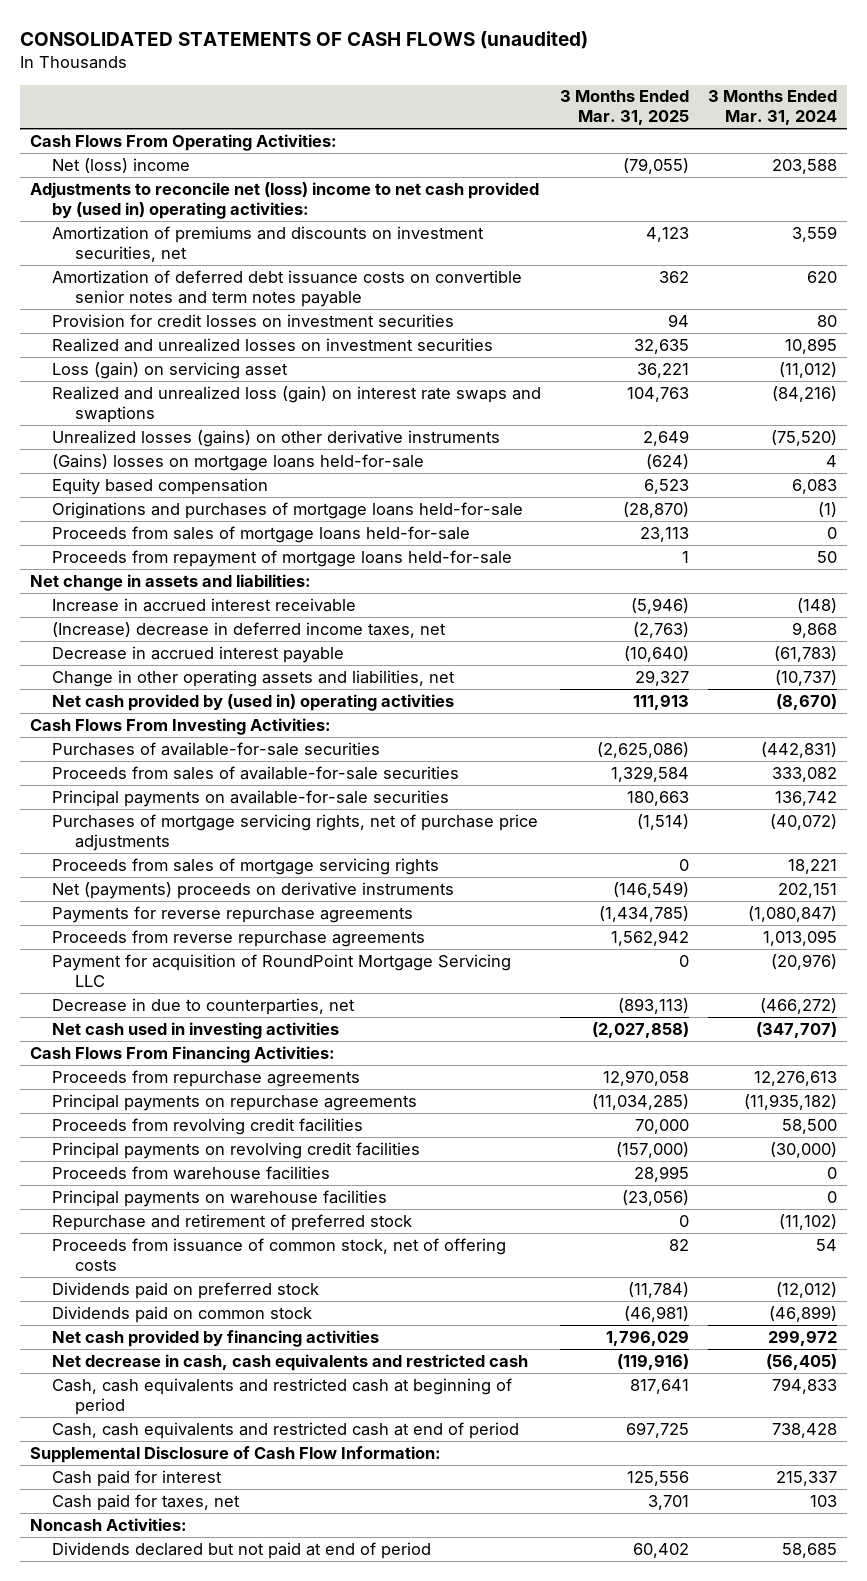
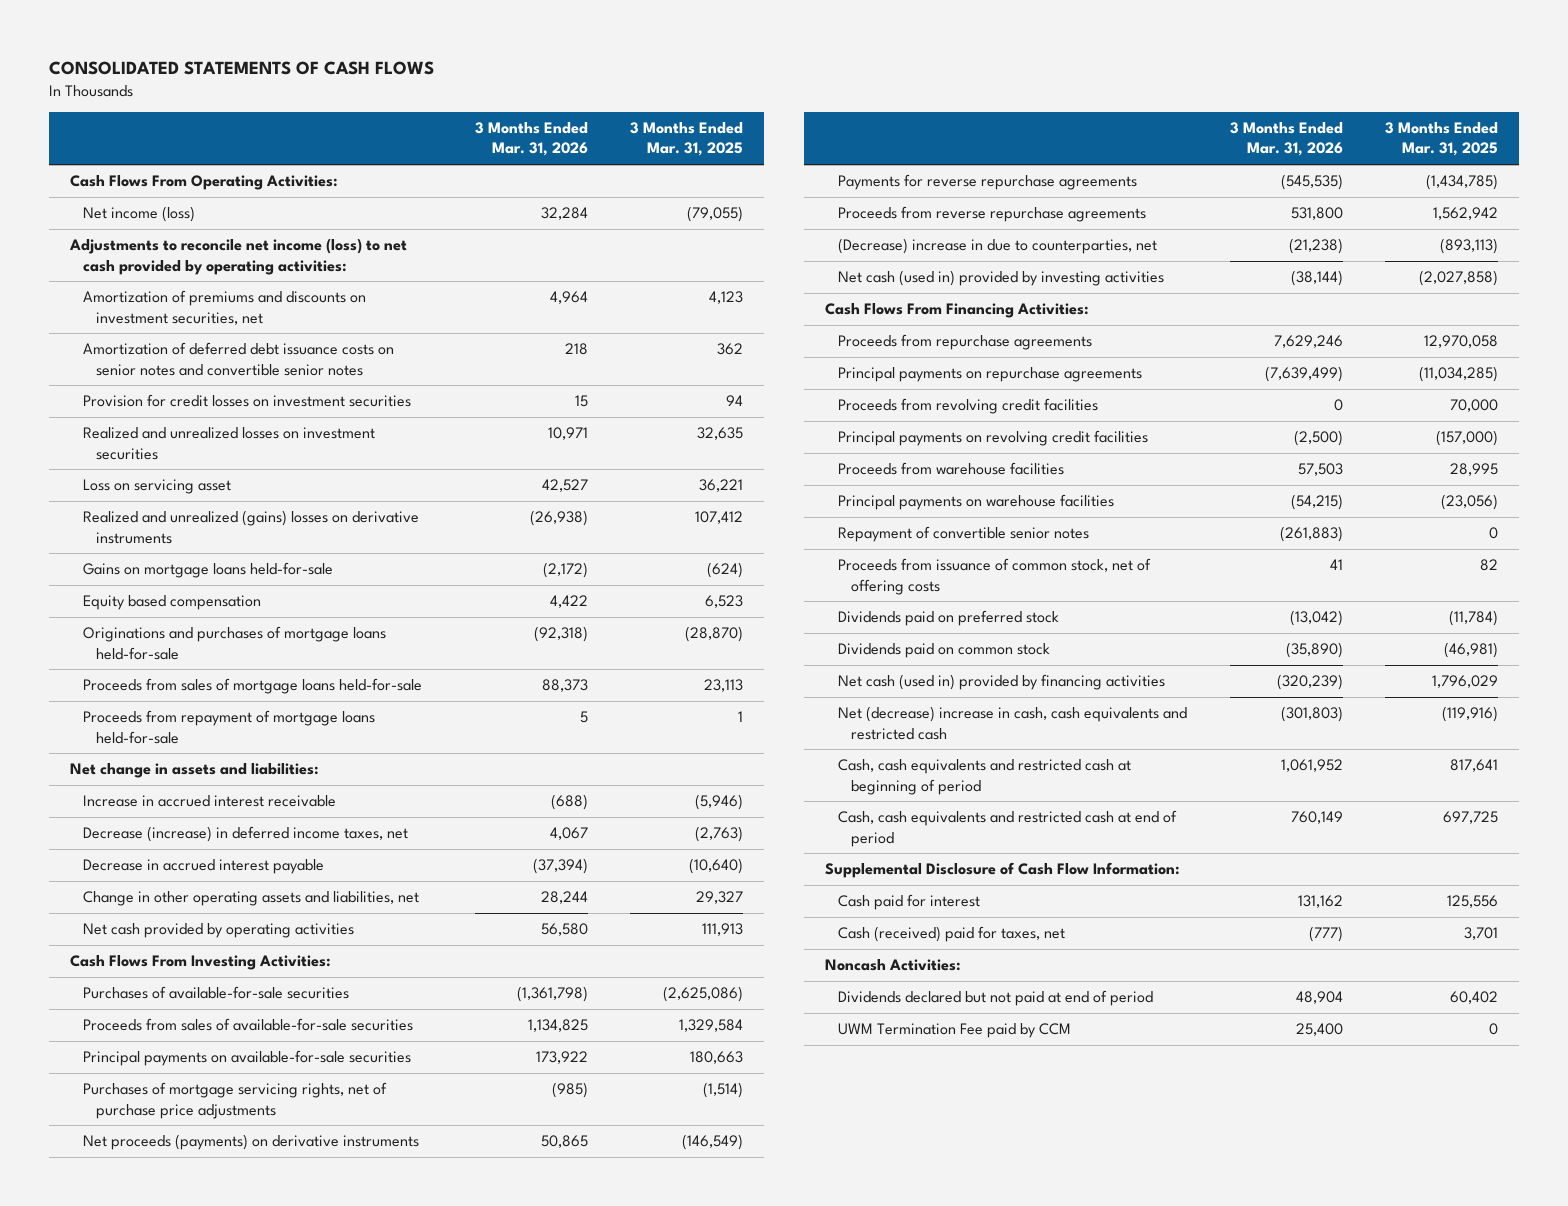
- CONSOLIDATED STATEMENTS OF CASH FLOWS (unaudited)
+ CONSOLIDATED STATEMENTS OF CASH FLOWS
- | 3 Months Ended Mar. 31, 2025 | 3 Months Ended Mar. 31, 2024
+ | 3 Months Ended Mar. 31, 2026 | 3 Months Ended Mar. 31, 2025
- Net (loss) income | (79,055) | 203,588
- Adjustments to reconcile net (loss) income to net cash provided by (used in) operating activities:
+ Net income (loss) | 32,284 | (79,055)
+ Adjustments to reconcile net income (loss) to net cash provided by operating activities:
- Amortization of deferred debt issuance costs on convertible senior notes and term notes payable | 362 | 620
+ Amortization of deferred debt issuance costs on senior notes and convertible senior notes | 218 | 362
- Loss (gain) on servicing asset | 36,221 | (11,012)
- Realized and unrealized loss (gain) on interest rate swaps and swaptions | 104,763 | (84,216)
- Unrealized losses (gains) on other derivative instruments | 2,649 | (75,520)
- (Gains) losses on mortgage loans held-for-sale | (624) | 4
+ Loss on servicing asset | 42,527 | 36,221
+ Realized and unrealized (gains) losses on derivative instruments | (26,938) | 107,412
+ Gains on mortgage loans held-for-sale | (2,172) | (624)
- (Increase) decrease in deferred income taxes, net | (2,763) | 9,868
+ Decrease (increase) in deferred income taxes, net | 4,067 | (2,763)
- Net cash provided by (used in) operating activities | 111,913 | (8,670)
+ Net cash provided by operating activities | 56,580 | 111,913
- Proceeds from sales of mortgage servicing rights | 0 | 18,221
- Net (payments) proceeds on derivative instruments | (146,549) | 202,151
+ Net proceeds (payments) on derivative instruments | 50,865 | (146,549)
- Payment for acquisition of RoundPoint Mortgage Servicing LLC | 0 | (20,976)
- Decrease in due to counterparties, net | (893,113) | (466,272)
- Net cash used in investing activities | (2,027,858) | (347,707)
+ (Decrease) increase in due to counterparties, net | (21,238) | (893,113)
+ Net cash (used in) provided by investing activities | (38,144) | (2,027,858)
- Repurchase and retirement of preferred stock | 0 | (11,102)
+ Repayment of convertible senior notes | (261,883) | 0
- Net cash provided by financing activities | 1,796,029 | 299,972
- Net decrease in cash, cash equivalents and restricted cash | (119,916) | (56,405)
+ Net cash (used in) provided by financing activities | (320,239) | 1,796,029
+ Net (decrease) increase in cash, cash equivalents and restricted cash | (301,803) | (119,916)
- Cash paid for taxes, net | 3,701 | 103
+ Cash (received) paid for taxes, net | (777) | 3,701
+ UWM Termination Fee paid by CCM | 25,400 | 0

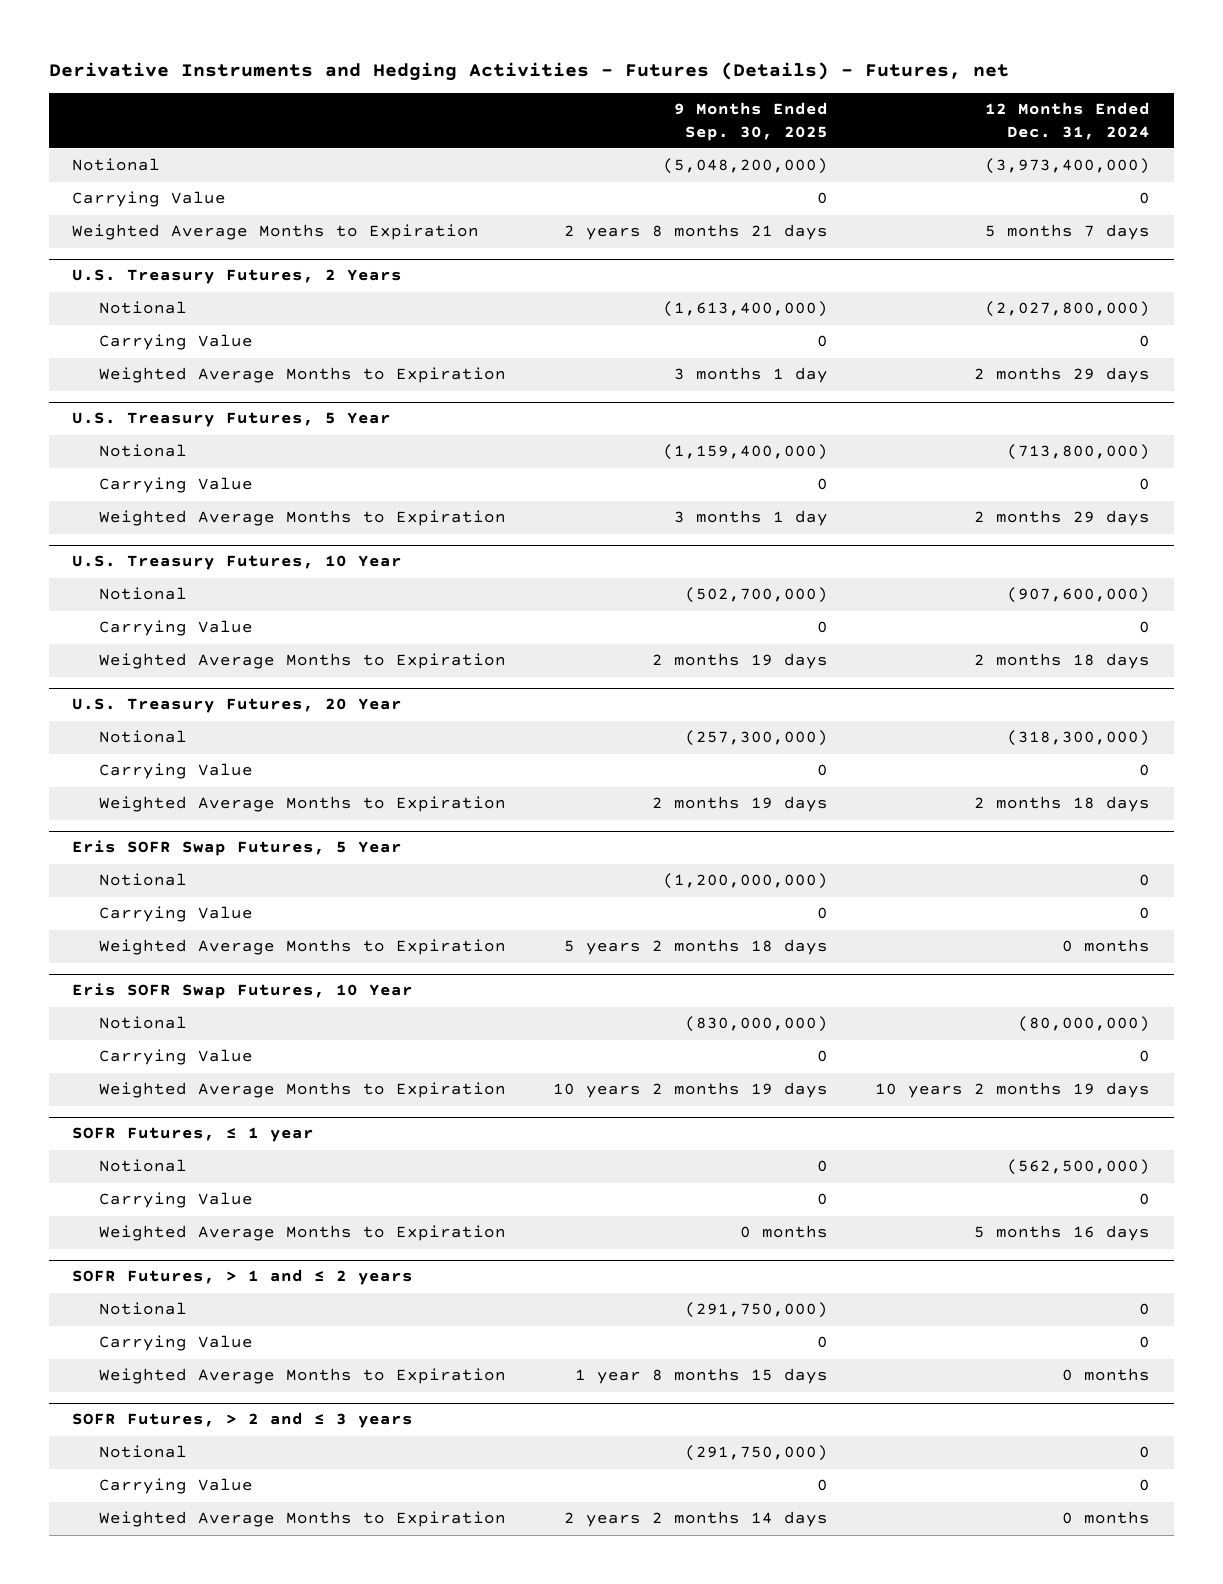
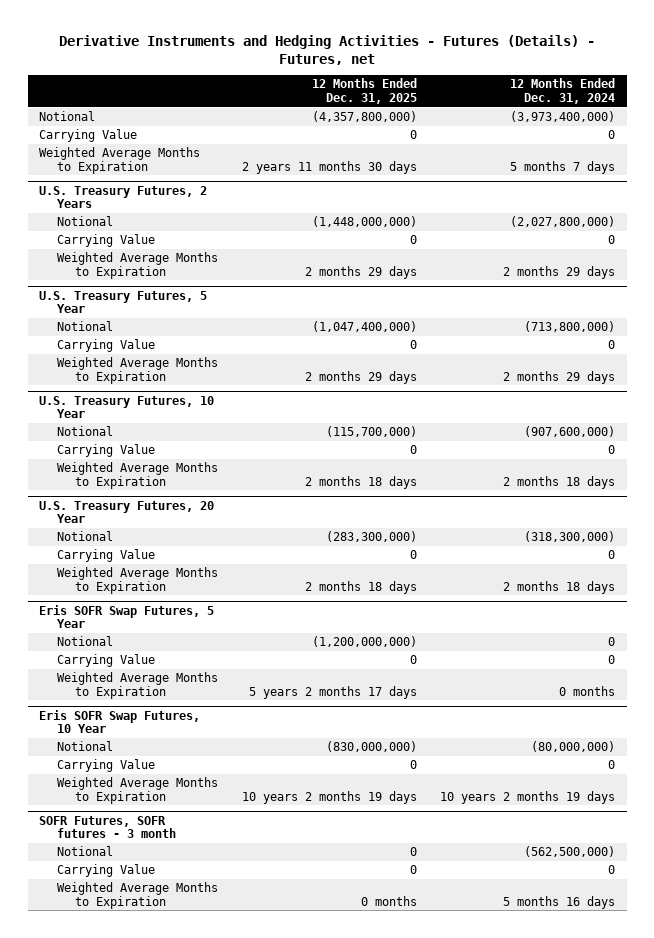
- | 9 Months Ended Sep. 30, 2025 | 12 Months Ended Dec. 31, 2024
+ | 12 Months Ended Dec. 31, 2025 | 12 Months Ended Dec. 31, 2024
- SOFR Futures, ≤ 1 year
+ SOFR Futures, SOFR futures - 3 month
- SOFR Futures, > 1 and ≤ 2 years
- Notional | (291,750,000) | 0
- Carrying Value | 0 | 0
- Weighted Average Months to Expiration | 1 year 8 months 15 days | 0 months
- SOFR Futures, > 2 and ≤ 3 years
- Notional | (291,750,000) | 0
- Carrying Value | 0 | 0
- Weighted Average Months to Expiration | 2 years 2 months 14 days | 0 months

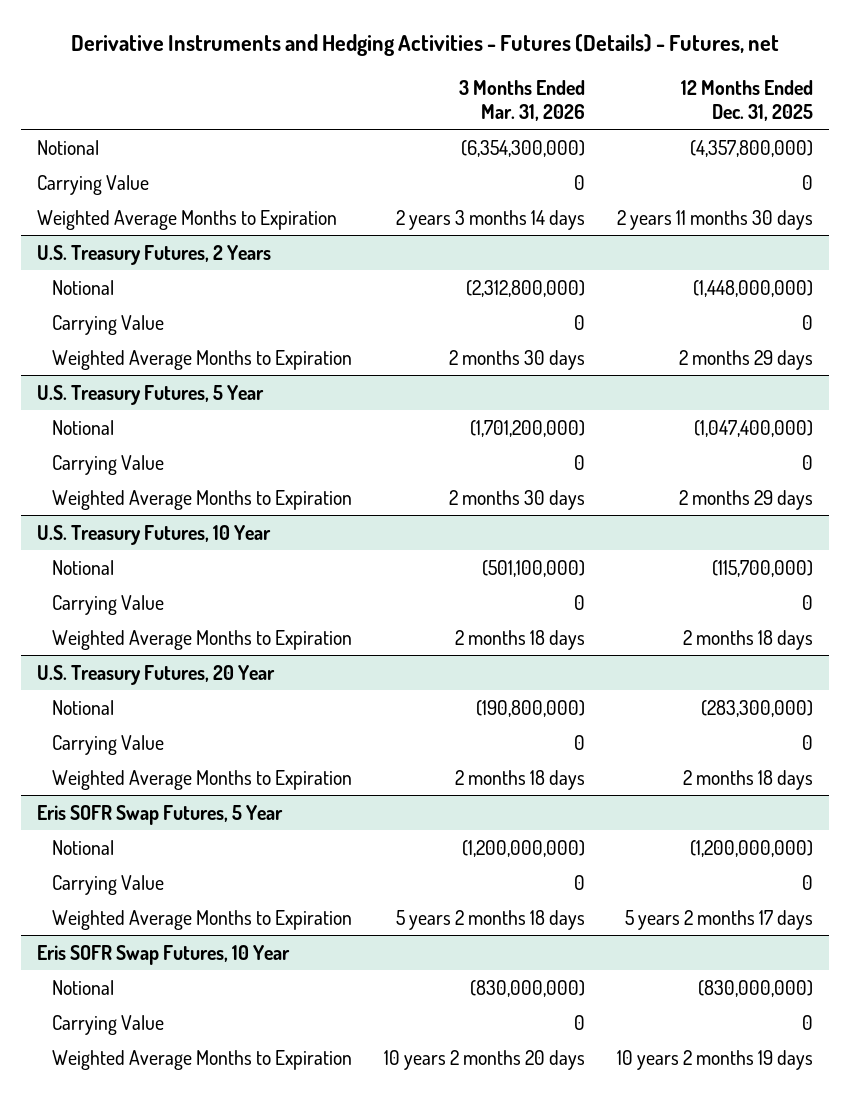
- | 12 Months Ended Dec. 31, 2025 | 12 Months Ended Dec. 31, 2024
+ | 3 Months Ended Mar. 31, 2026 | 12 Months Ended Dec. 31, 2025
- SOFR Futures, SOFR futures - 3 month
- Notional | 0 | (562,500,000)
- Carrying Value | 0 | 0
- Weighted Average Months to Expiration | 0 months | 5 months 16 days

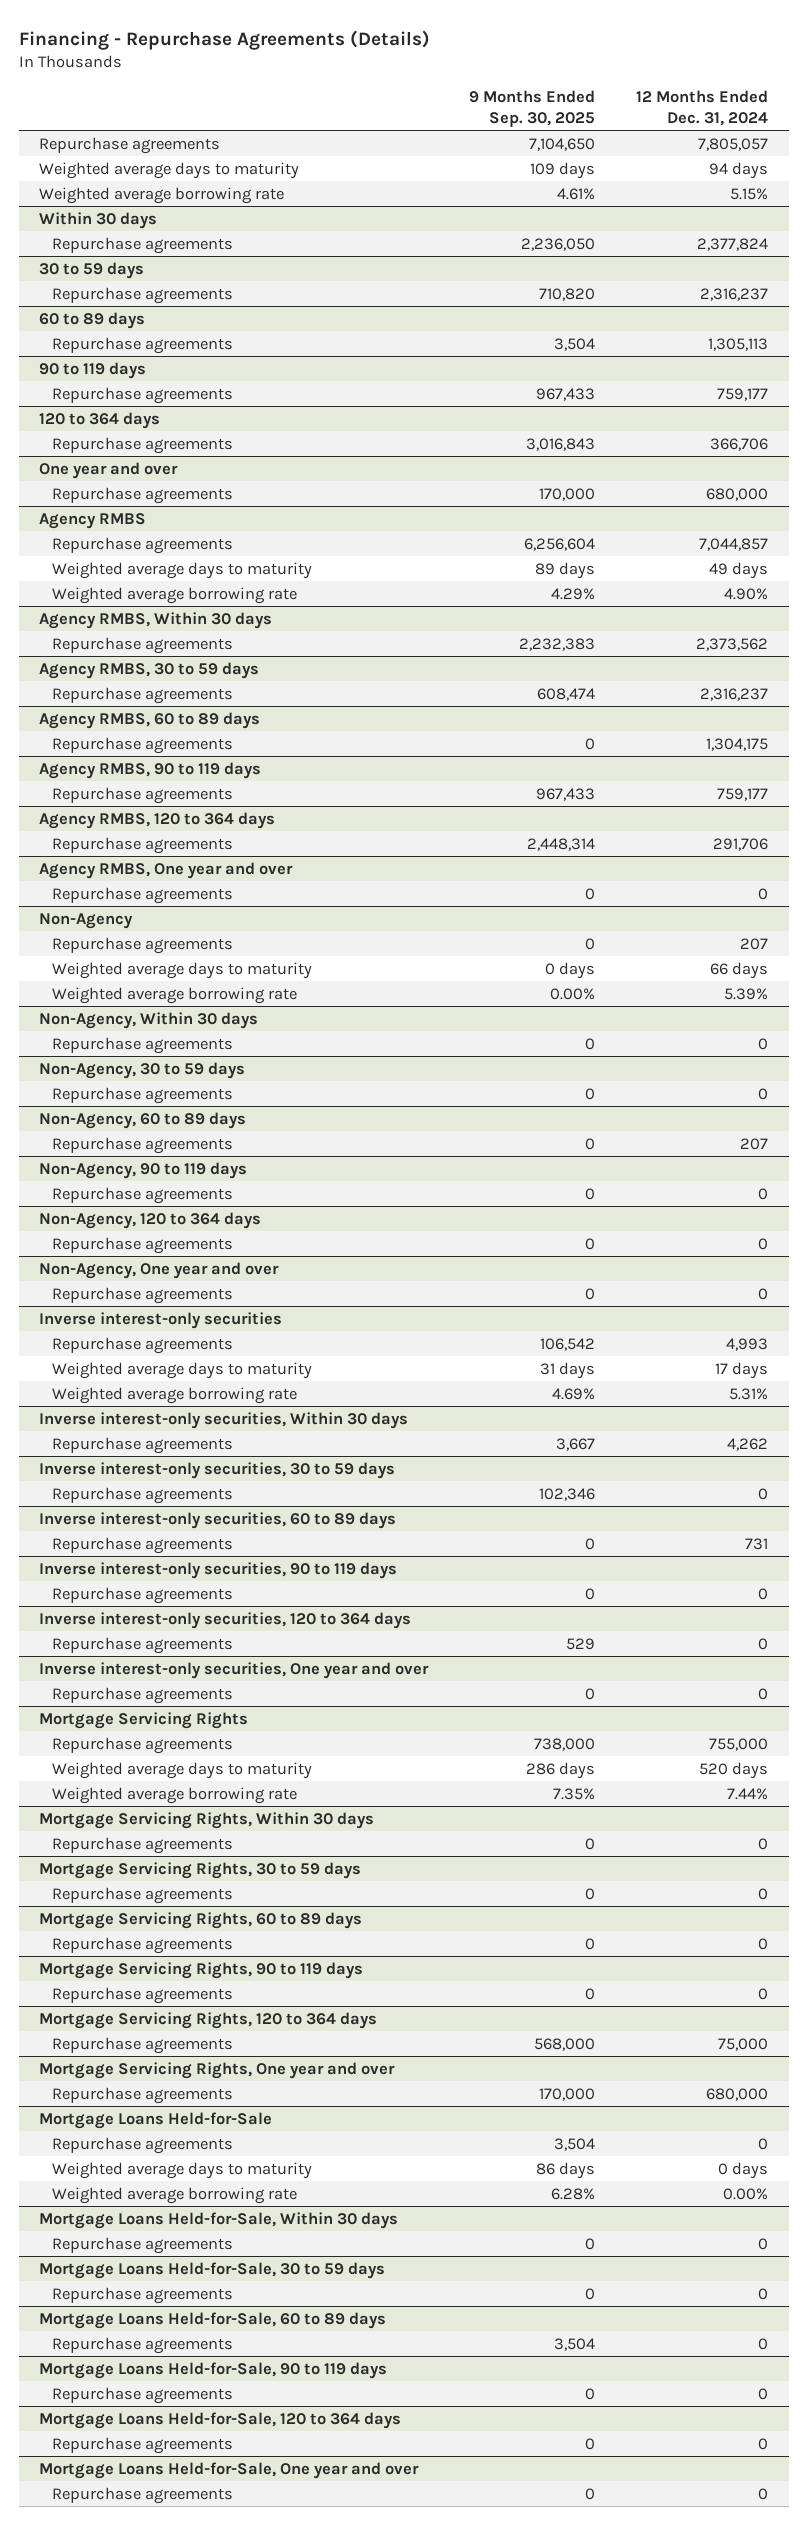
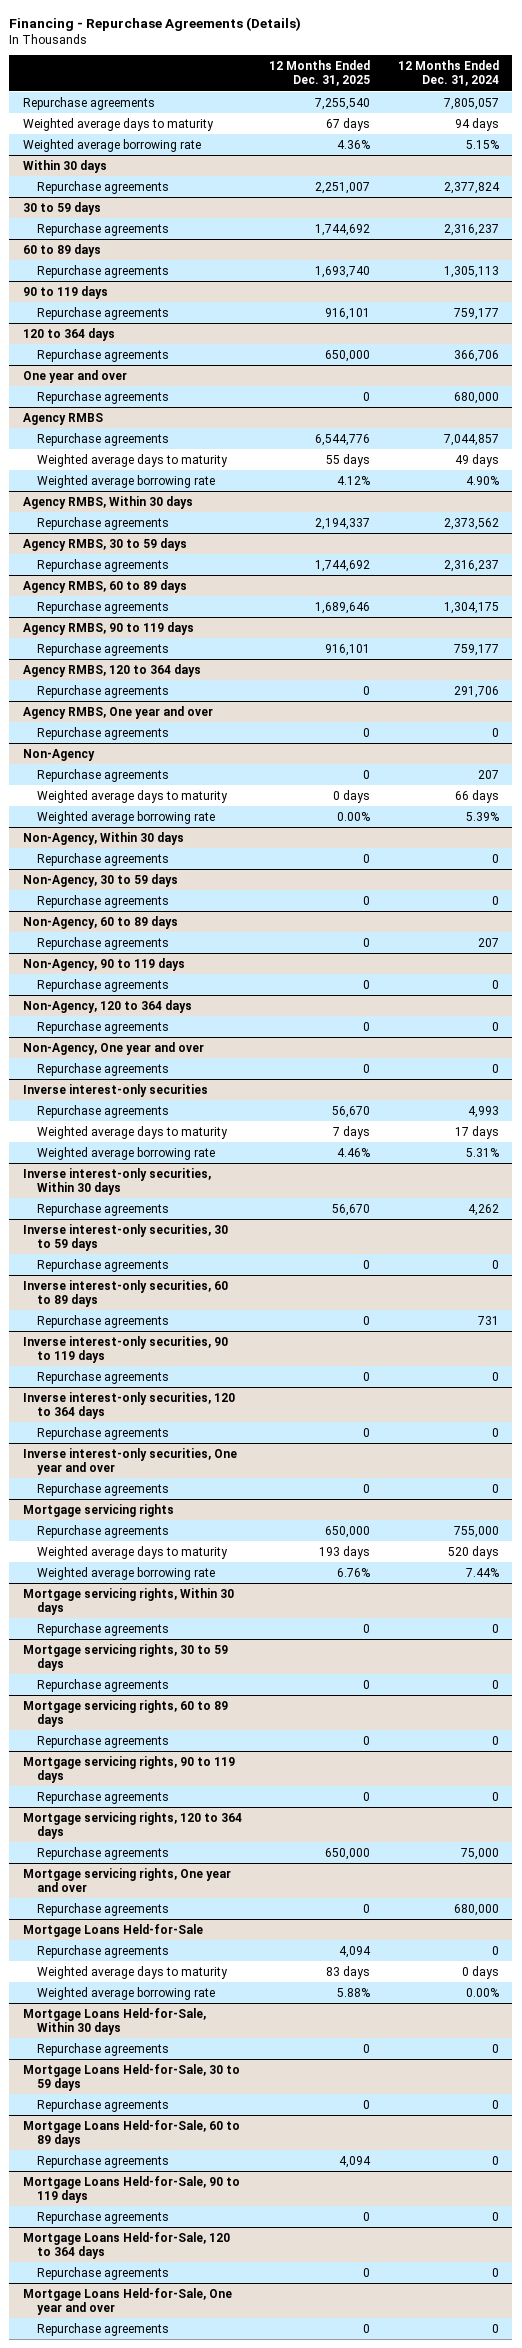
- | 9 Months Ended Sep. 30, 2025 | 12 Months Ended Dec. 31, 2024
+ | 12 Months Ended Dec. 31, 2025 | 12 Months Ended Dec. 31, 2024
- Mortgage Servicing Rights
+ Mortgage servicing rights
- Mortgage Servicing Rights, Within 30 days
+ Mortgage servicing rights, Within 30 days
- Mortgage Servicing Rights, 30 to 59 days
+ Mortgage servicing rights, 30 to 59 days
- Mortgage Servicing Rights, 60 to 89 days
+ Mortgage servicing rights, 60 to 89 days
- Mortgage Servicing Rights, 90 to 119 days
+ Mortgage servicing rights, 90 to 119 days
- Mortgage Servicing Rights, 120 to 364 days
+ Mortgage servicing rights, 120 to 364 days
- Mortgage Servicing Rights, One year and over
+ Mortgage servicing rights, One year and over

